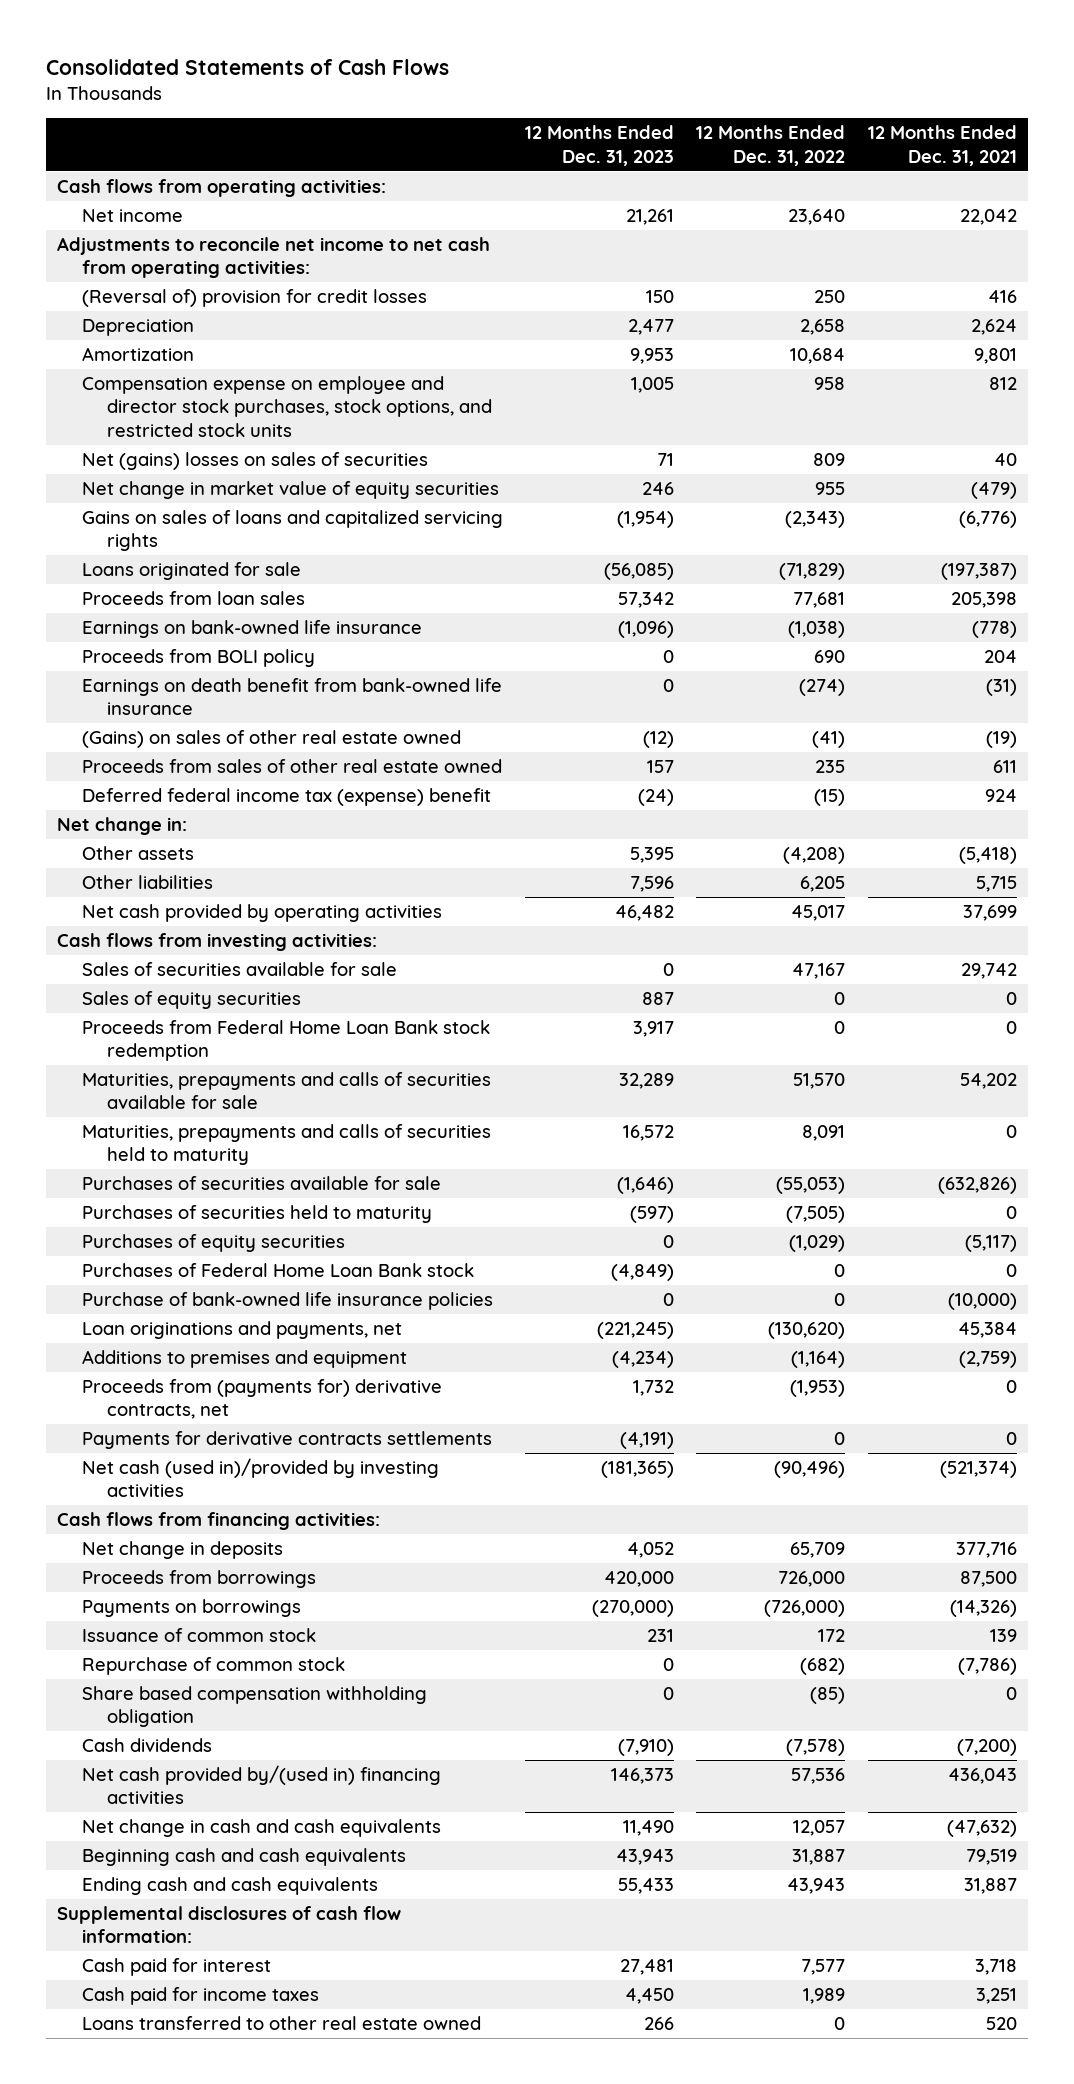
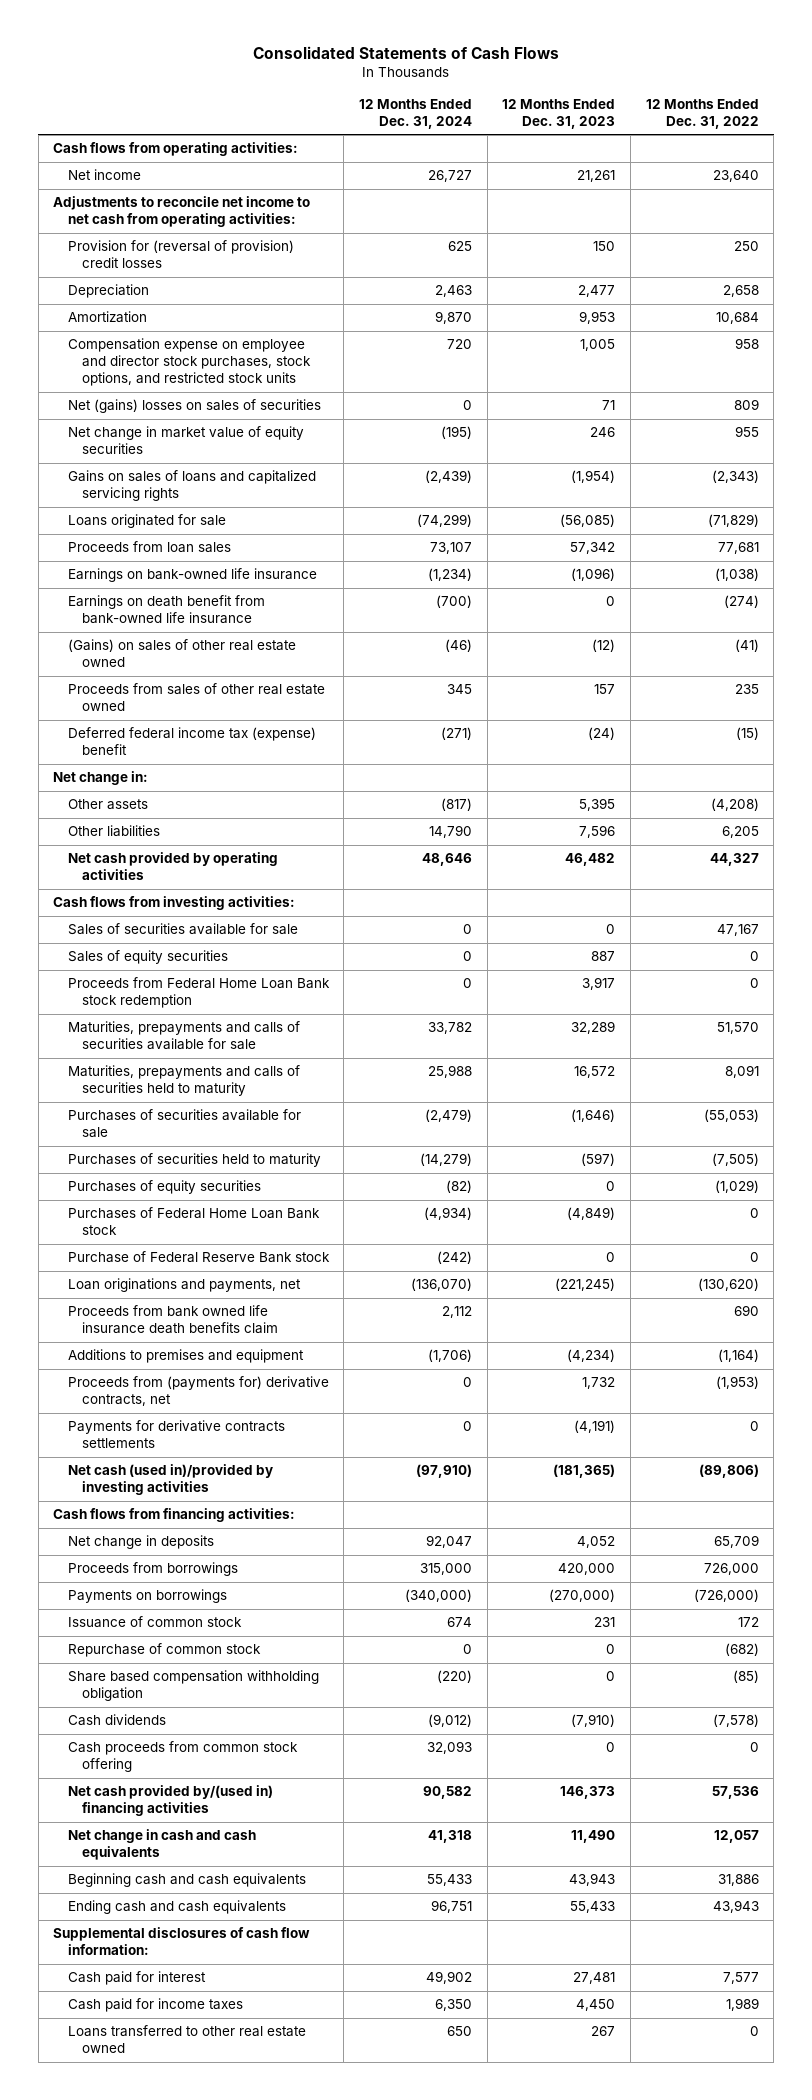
- | 12 Months Ended Dec. 31, 2023 | 12 Months Ended Dec. 31, 2022 | 12 Months Ended Dec. 31, 2021
+ | 12 Months Ended Dec. 31, 2024 | 12 Months Ended Dec. 31, 2023 | 12 Months Ended Dec. 31, 2022
- (Reversal of) provision for credit losses | 150 | 250 | 416
+ Provision for (reversal of provision) credit losses | 625 | 150 | 250
- Proceeds from BOLI policy | 0 | 690 | 204
- Net cash provided by operating activities | 46,482 | 45,017 | 37,699
+ Net cash provided by operating activities | 48,646 | 46,482 | 44,327
- Purchase of bank-owned life insurance policies | 0 | 0 | (10,000)
+ Purchase of Federal Reserve Bank stock | (242) | 0 | 0
+ Proceeds from bank owned life insurance death benefits claim | 2,112 | | 690
- Net cash (used in)/provided by investing activities | (181,365) | (90,496) | (521,374)
+ Net cash (used in)/provided by investing activities | (97,910) | (181,365) | (89,806)
+ Cash proceeds from common stock offering | 32,093 | 0 | 0
- Beginning cash and cash equivalents | 43,943 | 31,887 | 79,519
+ Beginning cash and cash equivalents | 55,433 | 43,943 | 31,886
- Loans transferred to other real estate owned | 266 | 0 | 520
+ Loans transferred to other real estate owned | 650 | 267 | 0

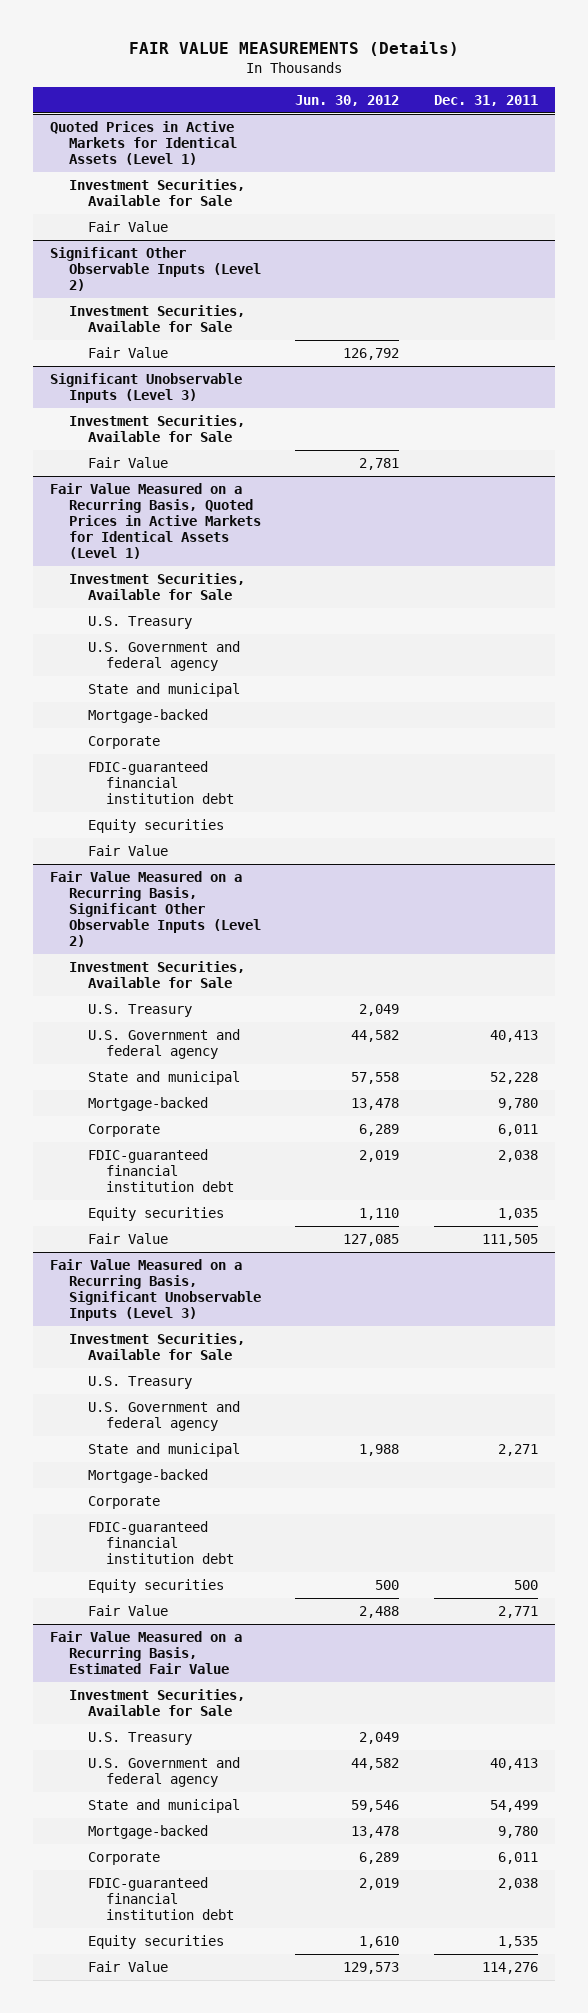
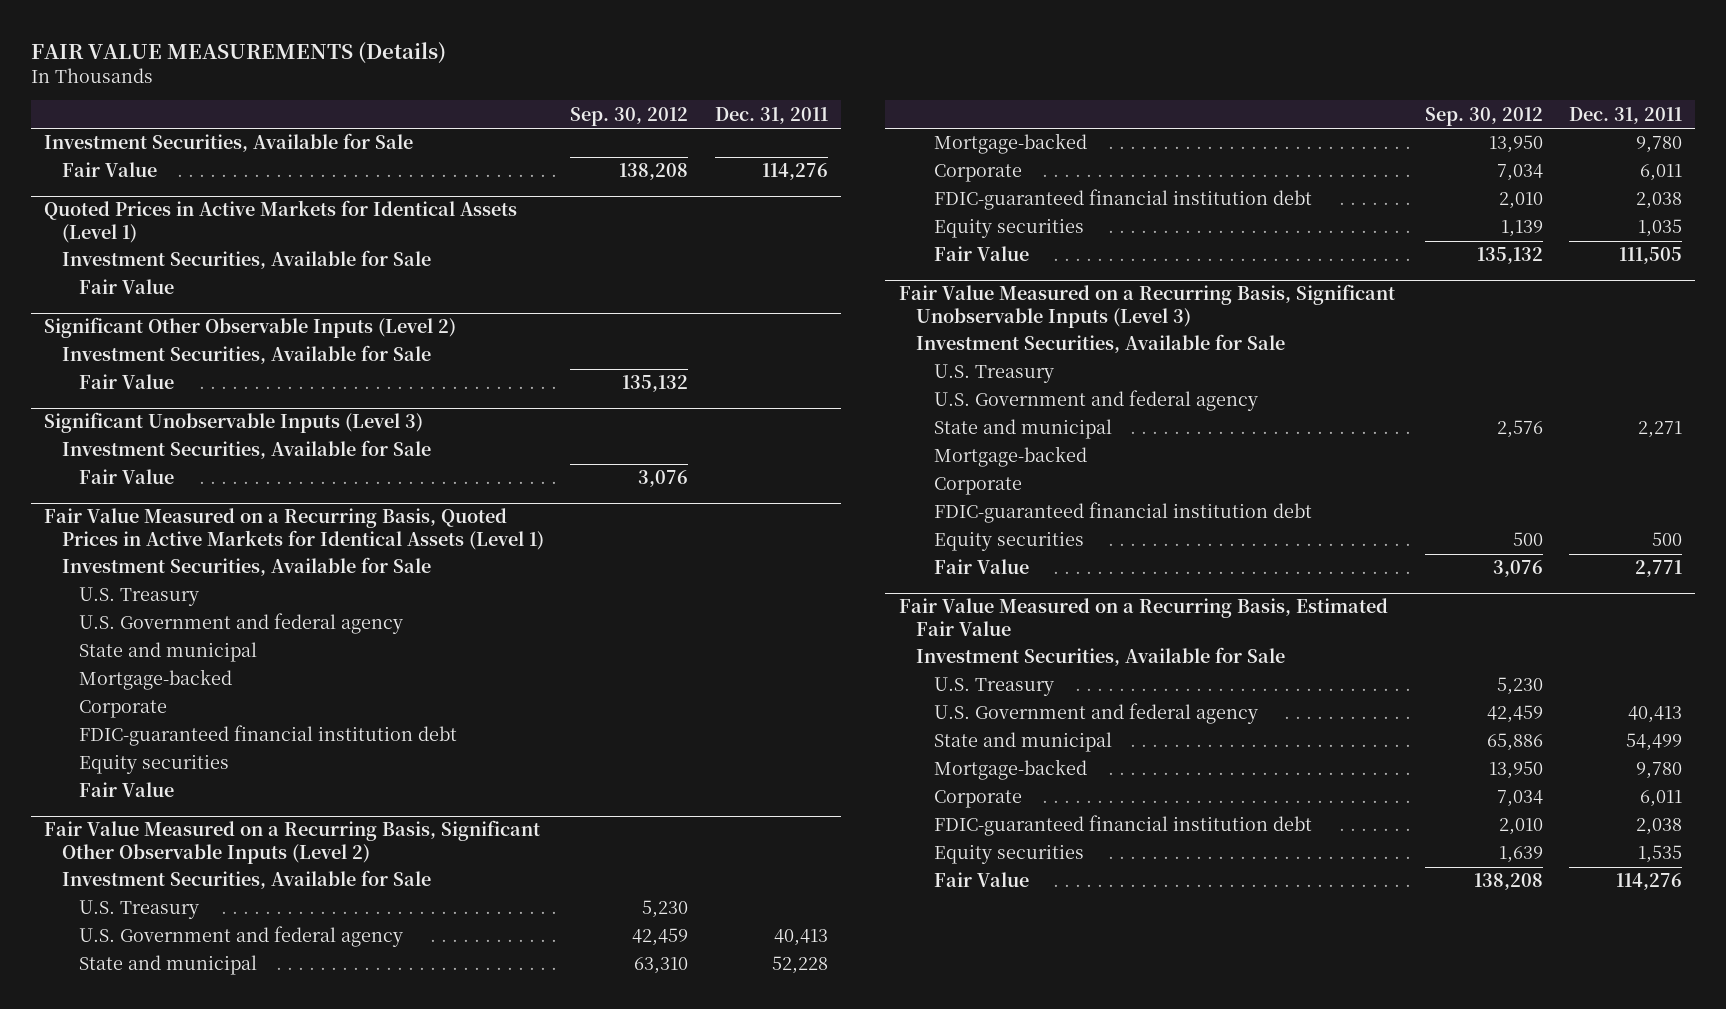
- | Jun. 30, 2012 | Dec. 31, 2011
+ | Sep. 30, 2012 | Dec. 31, 2011
+ Investment Securities, Available for Sale
+ Fair Value | 138,208 | 114,276

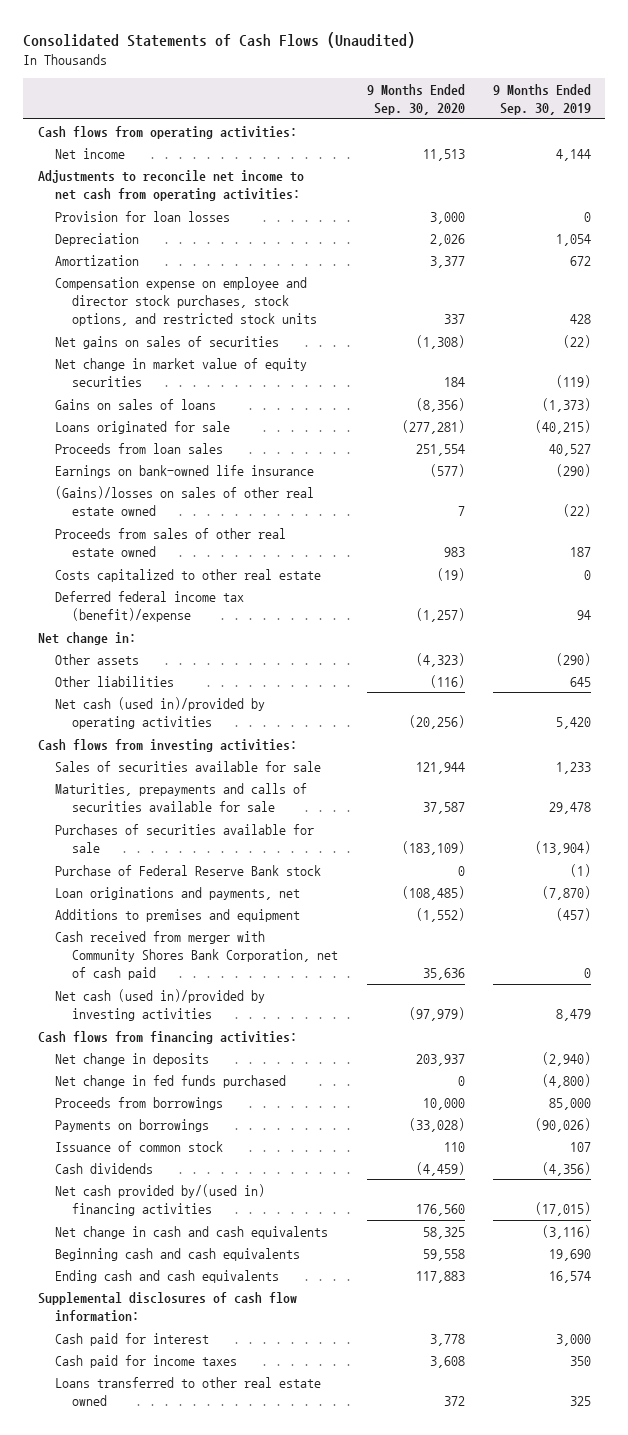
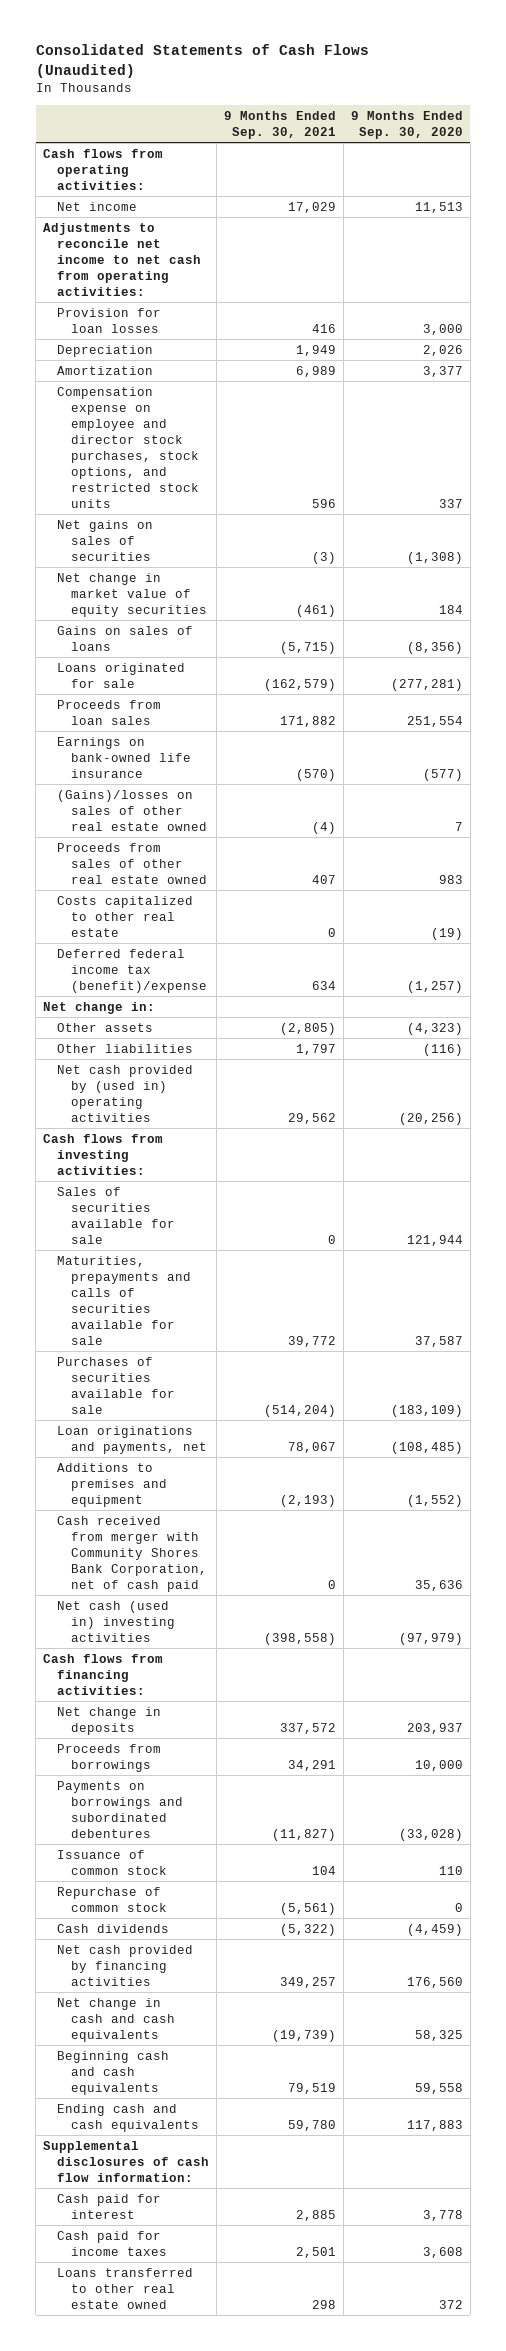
- | 9 Months Ended Sep. 30, 2020 | 9 Months Ended Sep. 30, 2019
+ | 9 Months Ended Sep. 30, 2021 | 9 Months Ended Sep. 30, 2020
- Net cash (used in)/provided by operating activities | (20,256) | 5,420
+ Net cash provided by (used in) operating activities | 29,562 | (20,256)
- Purchase of Federal Reserve Bank stock | 0 | (1)
- Net cash (used in)/provided by investing activities | (97,979) | 8,479
+ Net cash (used in) investing activities | (398,558) | (97,979)
- Net change in fed funds purchased | 0 | (4,800)
- Payments on borrowings | (33,028) | (90,026)
+ Payments on borrowings and subordinated debentures | (11,827) | (33,028)
+ Repurchase of common stock | (5,561) | 0
- Net cash provided by/(used in) financing activities | 176,560 | (17,015)
+ Net cash provided by financing activities | 349,257 | 176,560

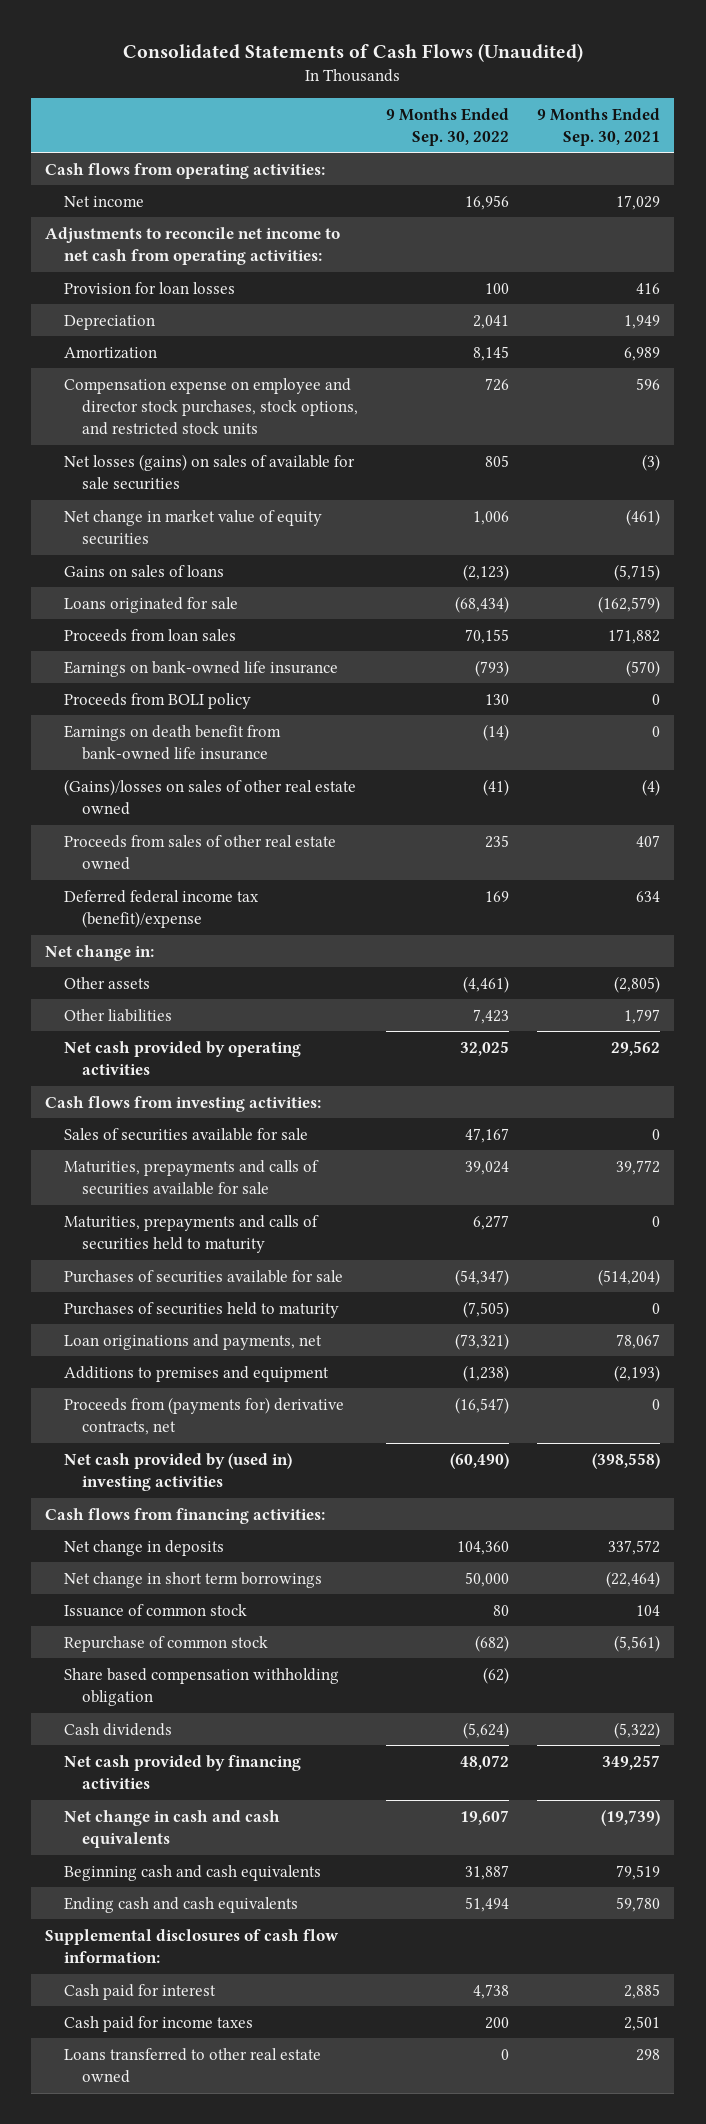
- | 9 Months Ended Sep. 30, 2021 | 9 Months Ended Sep. 30, 2020
+ | 9 Months Ended Sep. 30, 2022 | 9 Months Ended Sep. 30, 2021
- Net gains on sales of securities | (3) | (1,308)
+ Net losses (gains) on sales of available for sale securities | 805 | (3)
+ Proceeds from BOLI policy | 130 | 0
+ Earnings on death benefit from bank-owned life insurance | (14) | 0
- Costs capitalized to other real estate | 0 | (19)
- Net cash provided by (used in) operating activities | 29,562 | (20,256)
+ Net cash provided by operating activities | 32,025 | 29,562
+ Maturities, prepayments and calls of securities held to maturity | 6,277 | 0
+ Purchases of securities held to maturity | (7,505) | 0
- Cash received from merger with Community Shores Bank Corporation, net of cash paid | 0 | 35,636
- Net cash (used in) investing activities | (398,558) | (97,979)
+ Proceeds from (payments for) derivative contracts, net | (16,547) | 0
+ Net cash provided by (used in) investing activities | (60,490) | (398,558)
- Proceeds from borrowings | 34,291 | 10,000
- Payments on borrowings and subordinated debentures | (11,827) | (33,028)
+ Net change in short term borrowings | 50,000 | (22,464)
+ Share based compensation withholding obligation | (62) |

